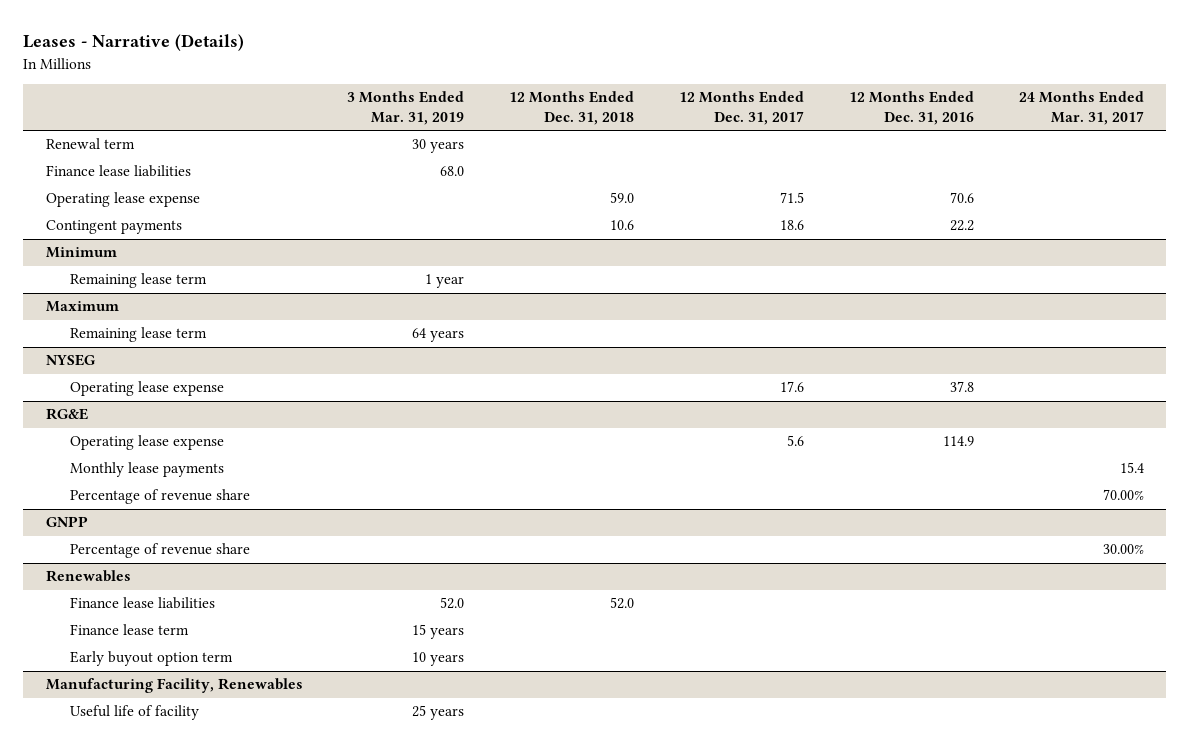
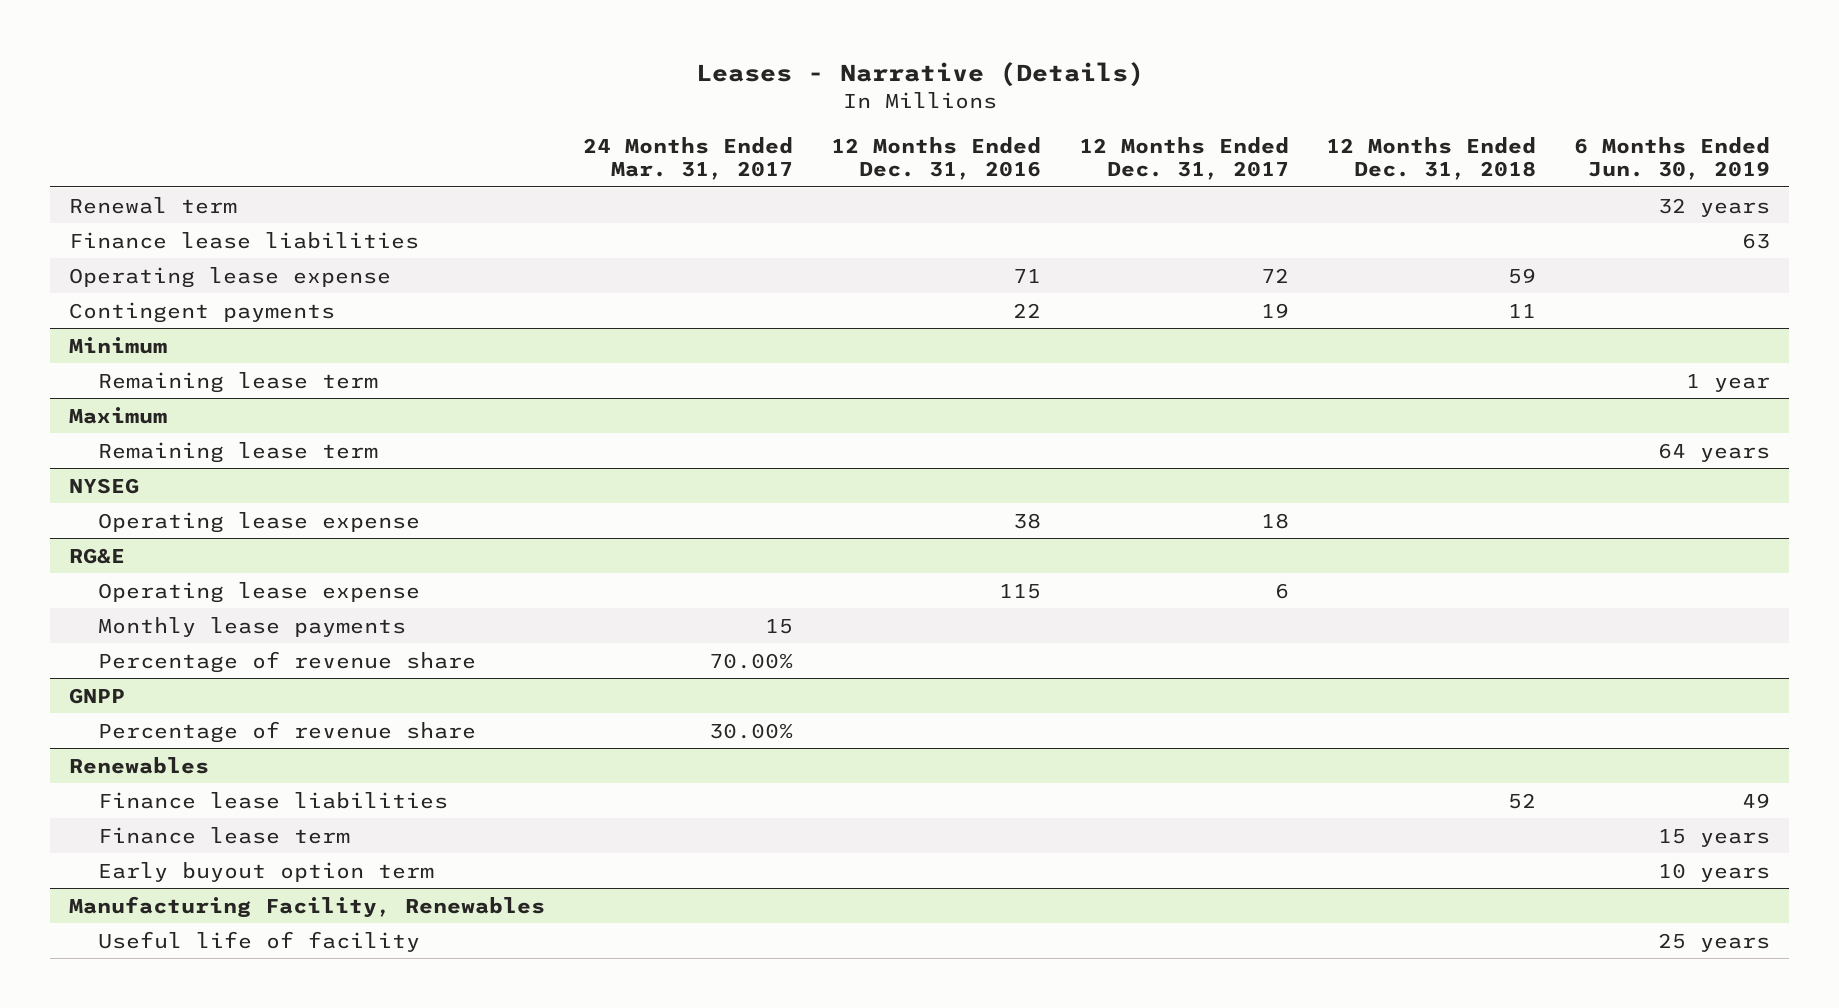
- | 3 Months Ended Mar. 31, 2019 | 12 Months Ended Dec. 31, 2018 | 12 Months Ended Dec. 31, 2017 | 12 Months Ended Dec. 31, 2016 | 24 Months Ended Mar. 31, 2017
+ | 24 Months Ended Mar. 31, 2017 | 12 Months Ended Dec. 31, 2016 | 12 Months Ended Dec. 31, 2017 | 12 Months Ended Dec. 31, 2018 | 6 Months Ended Jun. 30, 2019
- Operating lease expense | | 59.0 | 71.5 | 70.6 |
- Contingent payments | | 10.6 | 18.6 | 22.2 |
+ Operating lease expense | | 71 | 72 | 59 |
+ Contingent payments | | 22 | 19 | 11 |
@ NYSEG
- Operating lease expense | | | 17.6 | 37.8 |
+ Operating lease expense | | 38 | 18 | |
@ RG&E
- Operating lease expense | | | 5.6 | 114.9 |
- Monthly lease payments | | | | | 15.4
+ Operating lease expense | | 115 | 6 | |
+ Monthly lease payments | 15 | | | |
@ Renewables
- Finance lease liabilities | 52.0 | 52.0 | | |
+ Finance lease liabilities | | | | 52 | 49

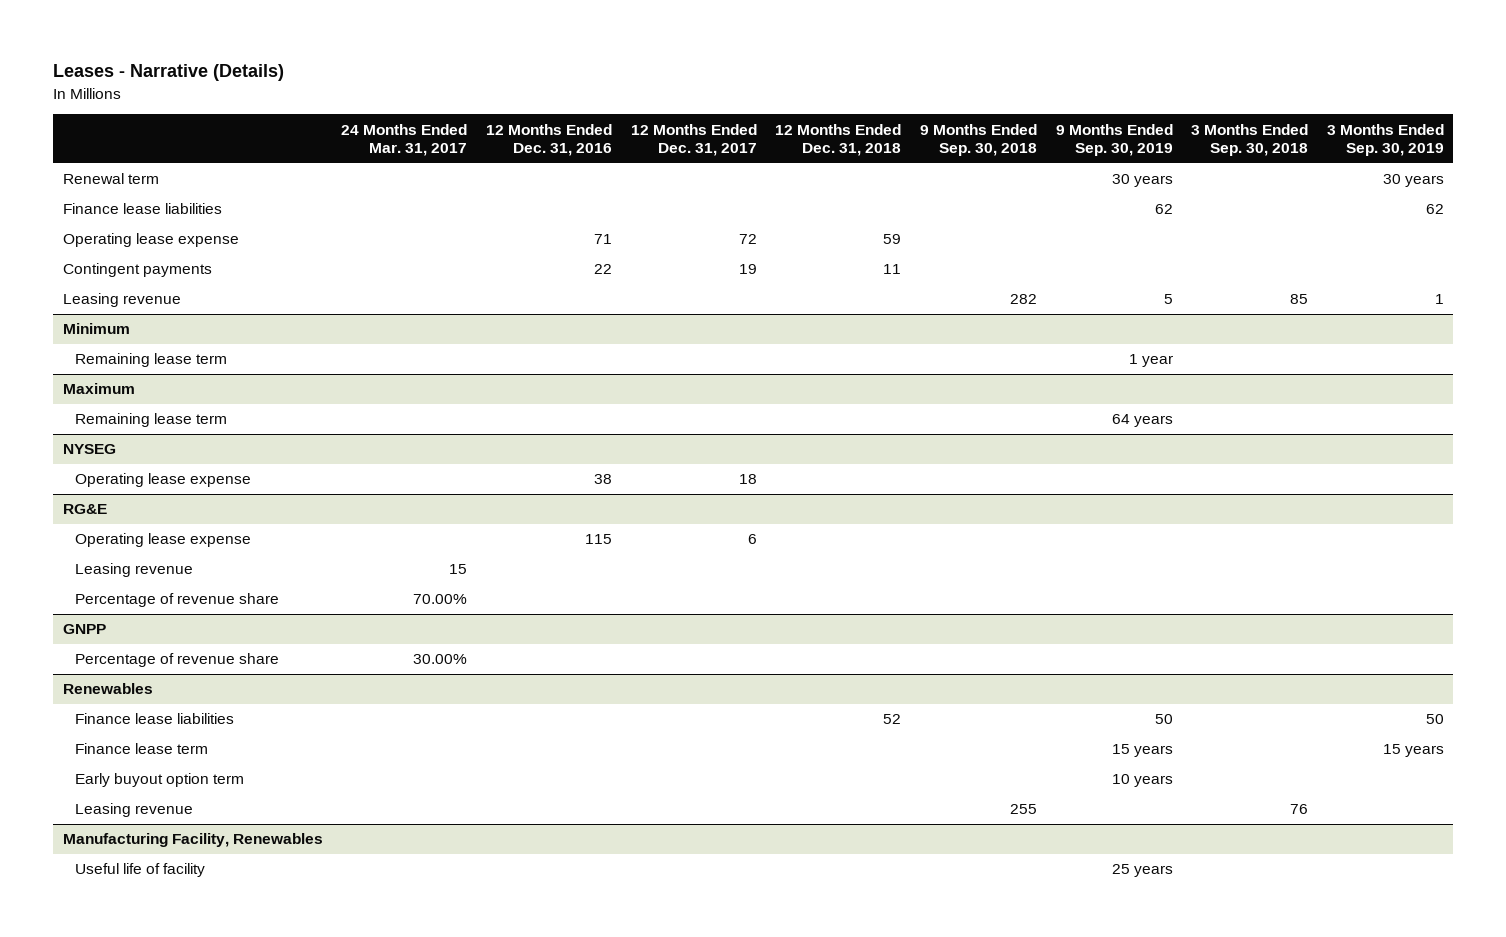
- | 24 Months Ended Mar. 31, 2017 | 12 Months Ended Dec. 31, 2016 | 12 Months Ended Dec. 31, 2017 | 12 Months Ended Dec. 31, 2018 | 6 Months Ended Jun. 30, 2019
+ | 24 Months Ended Mar. 31, 2017 | 12 Months Ended Dec. 31, 2016 | 12 Months Ended Dec. 31, 2017 | 12 Months Ended Dec. 31, 2018 | 9 Months Ended Sep. 30, 2018 | 9 Months Ended Sep. 30, 2019 | 3 Months Ended Sep. 30, 2018 | 3 Months Ended Sep. 30, 2019
+ Leasing revenue | | | | | 282 | 5 | 85 | 1
@ RG&E
- Monthly lease payments | 15 | | | |
+ Leasing revenue | 15 | | | | | | |
@ Renewables
+ Leasing revenue | | | | | 255 | | 76 |

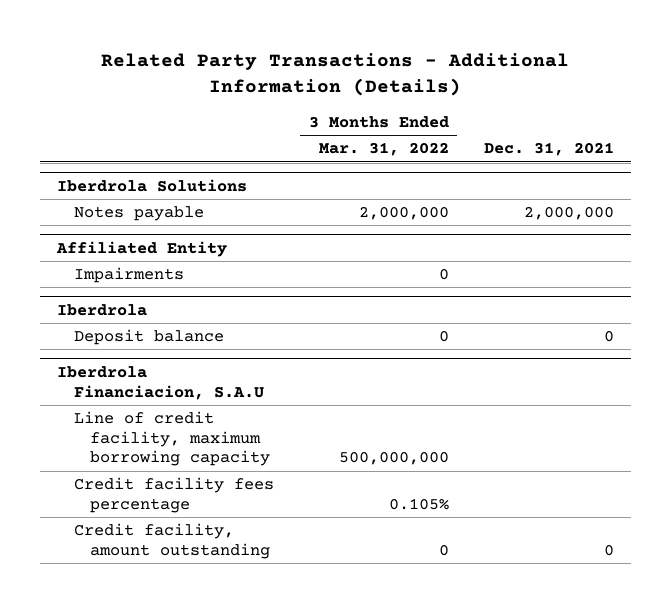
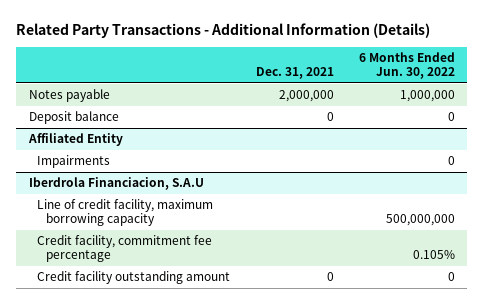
- | 3 Months Ended Mar. 31, 2022 | Dec. 31, 2021
+ | Dec. 31, 2021 | 6 Months Ended Jun. 30, 2022
- Iberdrola Solutions
+ Deposit balance | 0 | 0
- Iberdrola
- Deposit balance | 0 | 0
@ Iberdrola Financiacion, S.A.U
- Credit facility fees percentage | 0.105% |
- Credit facility, amount outstanding | 0 | 0
+ Credit facility, commitment fee percentage | | 0.105%
+ Credit facility outstanding amount | 0 | 0

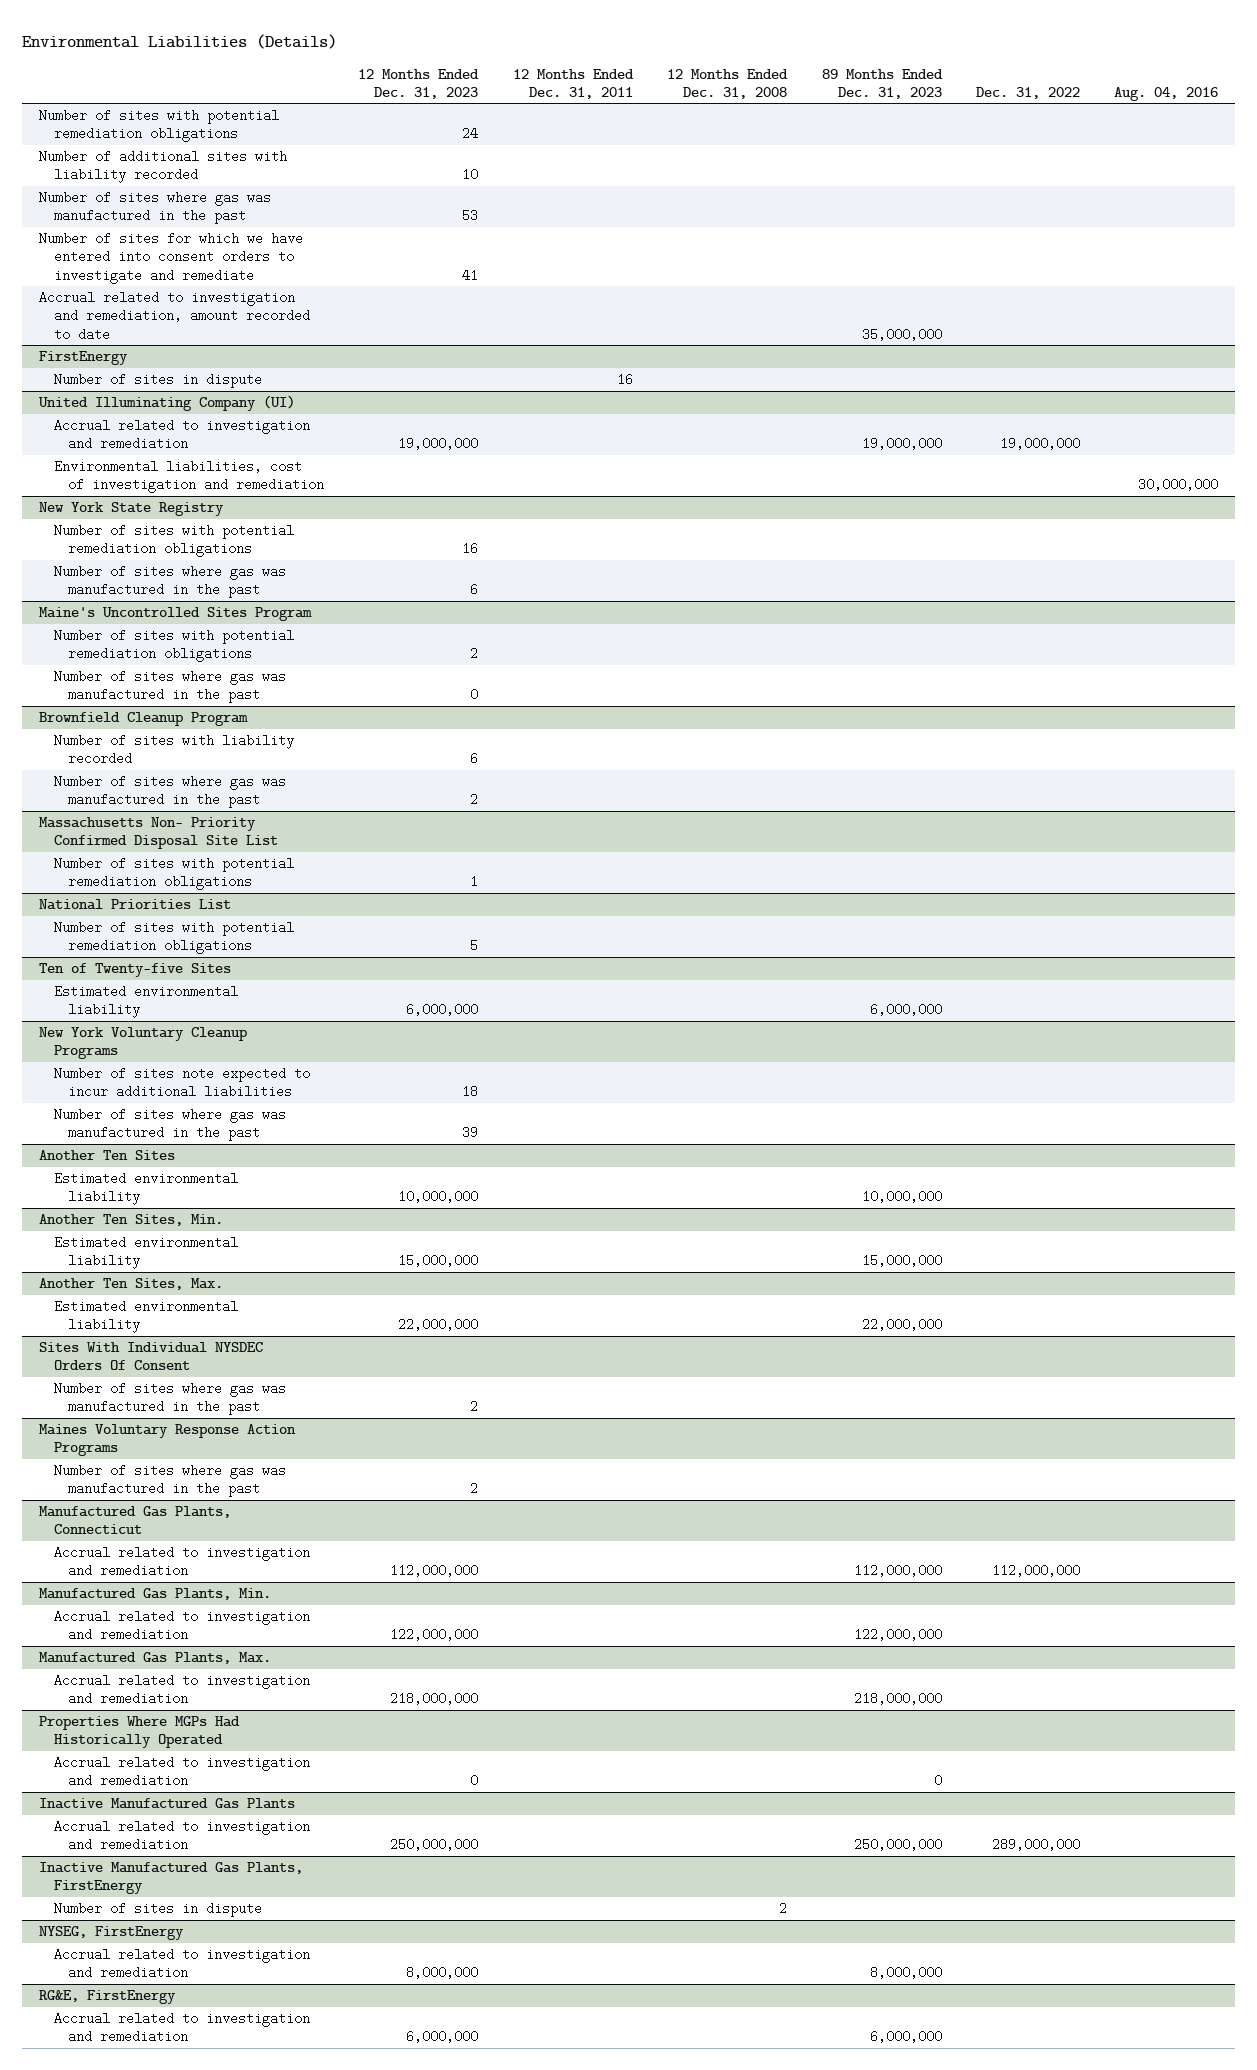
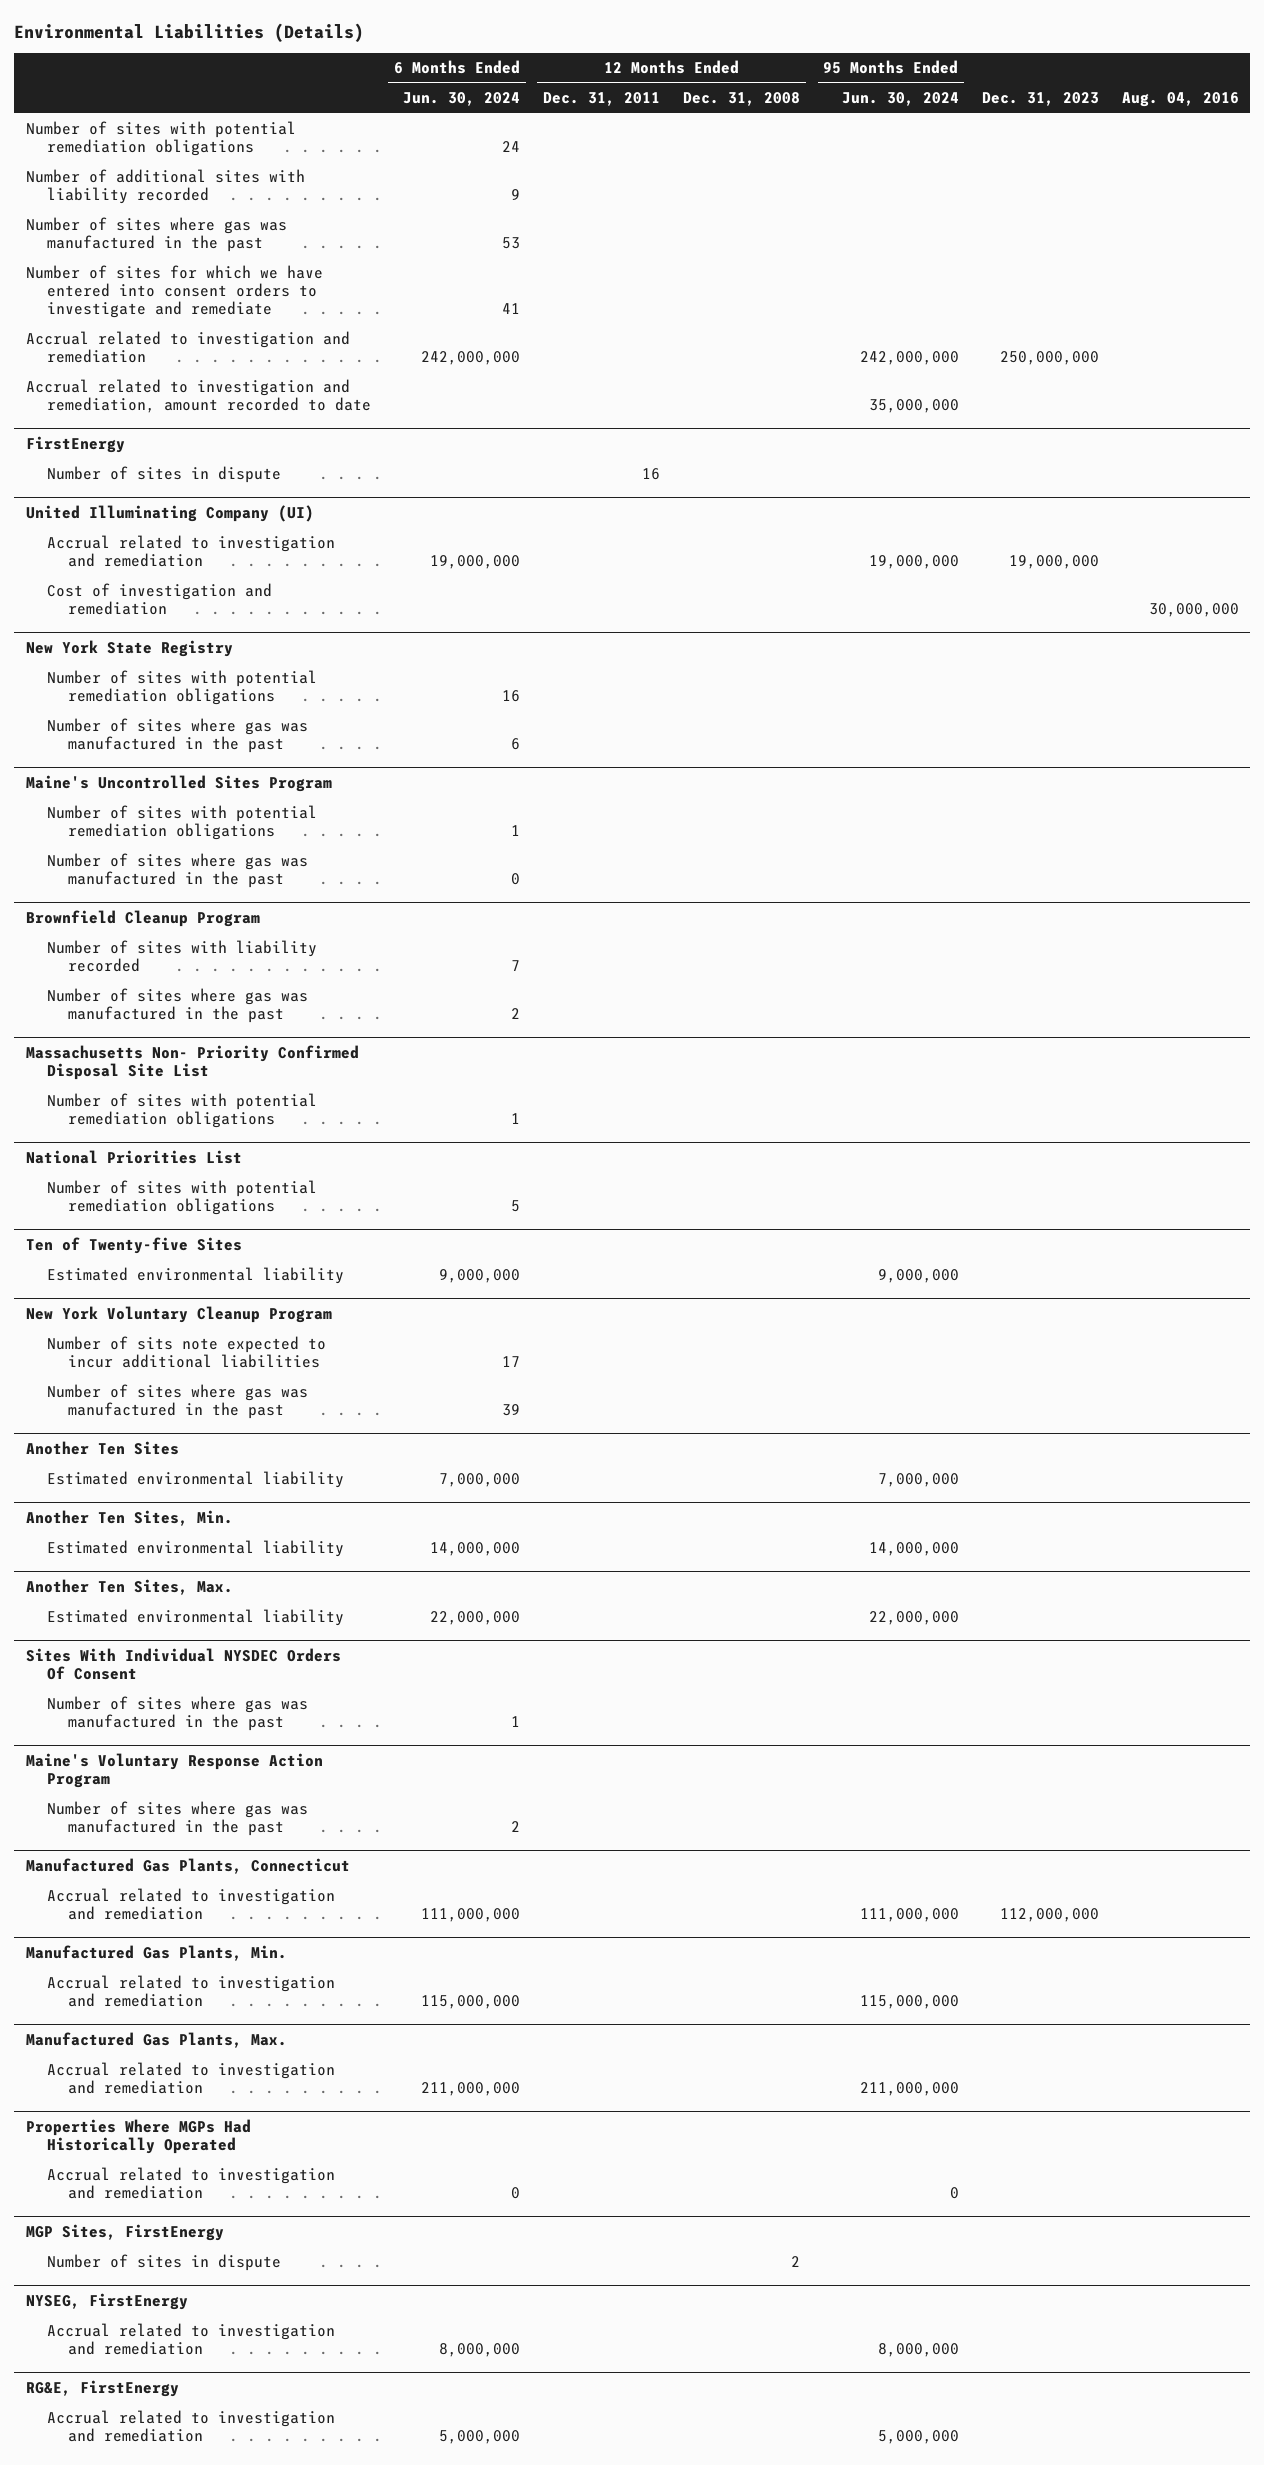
- | 12 Months Ended Dec. 31, 2023 | 12 Months Ended Dec. 31, 2011 | 12 Months Ended Dec. 31, 2008 | 89 Months Ended Dec. 31, 2023 | Dec. 31, 2022 | Aug. 04, 2016
+ | 6 Months Ended Jun. 30, 2024 | 12 Months Ended Dec. 31, 2011 | 12 Months Ended Dec. 31, 2008 | 95 Months Ended Jun. 30, 2024 | Dec. 31, 2023 | Aug. 04, 2016
+ Accrual related to investigation and remediation | 242,000,000 | | | 242,000,000 | 250,000,000 |
@ United Illuminating Company (UI)
- Environmental liabilities, cost of investigation and remediation | | | | | | 30,000,000
+ Cost of investigation and remediation | | | | | | 30,000,000
- New York Voluntary Cleanup Programs
- Number of sites note expected to incur additional liabilities | 18 | | | | |
+ New York Voluntary Cleanup Program
+ Number of sits note expected to incur additional liabilities | 17 | | | | |
- Maines Voluntary Response Action Programs
- Number of sites where gas was manufactured in the past | 2 | | | | |
+ Maine's Voluntary Response Action Program
+ Number of sites where gas was manufactured in the past | 2 | | | | |
- Inactive Manufactured Gas Plants
- Accrual related to investigation and remediation | 250,000,000 | | | 250,000,000 | 289,000,000 |
- Inactive Manufactured Gas Plants, FirstEnergy
+ MGP Sites, FirstEnergy

